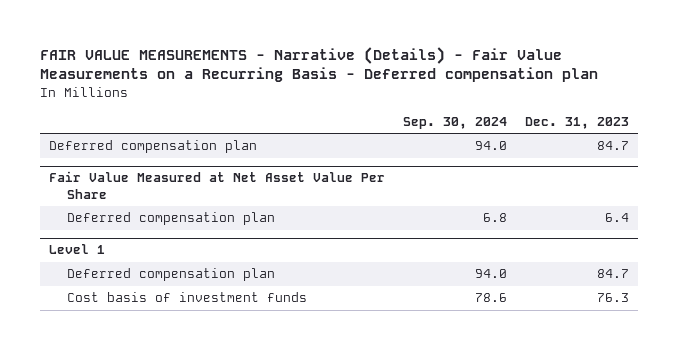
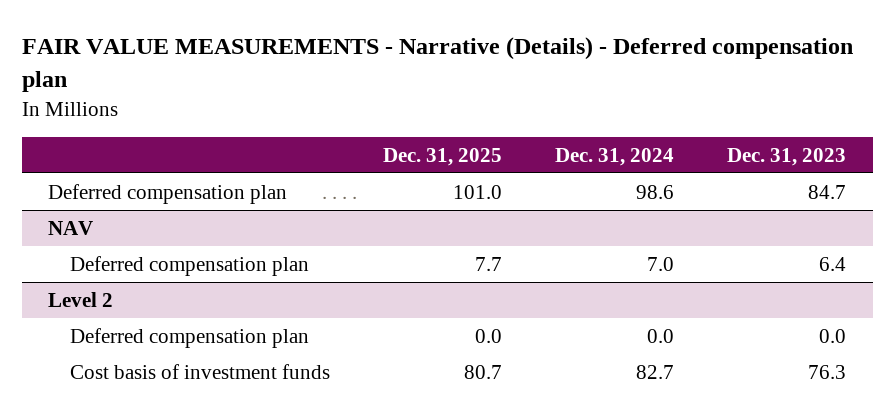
- FAIR VALUE MEASUREMENTS - Narrative (Details) - Fair Value Measurements on a Recurring Basis - Deferred compensation plan
+ FAIR VALUE MEASUREMENTS - Narrative (Details) - Deferred compensation plan
- | Sep. 30, 2024 | Dec. 31, 2023
+ | Dec. 31, 2025 | Dec. 31, 2024 | Dec. 31, 2023
- Fair Value Measured at Net Asset Value Per Share
+ NAV
- Level 1
- Deferred compensation plan | 94.0 | 84.7
+ Level 2
+ Deferred compensation plan | 0.0 | 0.0 | 0.0

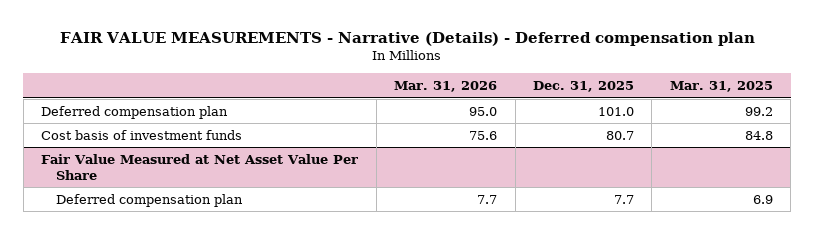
- | Dec. 31, 2025 | Dec. 31, 2024 | Dec. 31, 2023
+ | Mar. 31, 2026 | Dec. 31, 2025 | Mar. 31, 2025
- NAV
- Deferred compensation plan | 7.7 | 7.0 | 6.4
- Level 2
- Deferred compensation plan | 0.0 | 0.0 | 0.0
+ Fair Value Measured at Net Asset Value Per Share
+ Deferred compensation plan | 7.7 | 7.7 | 6.9

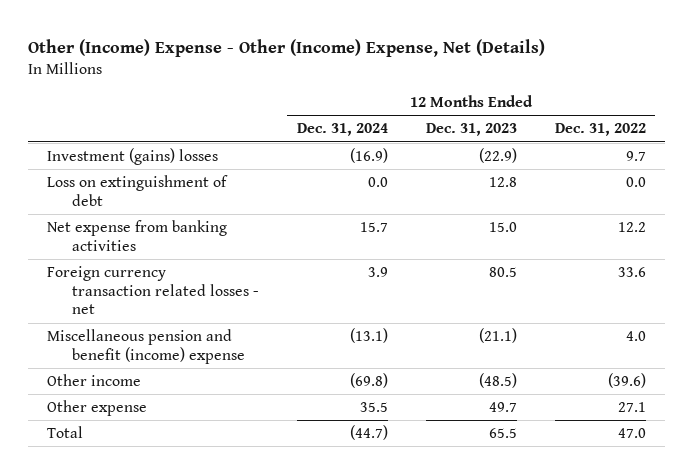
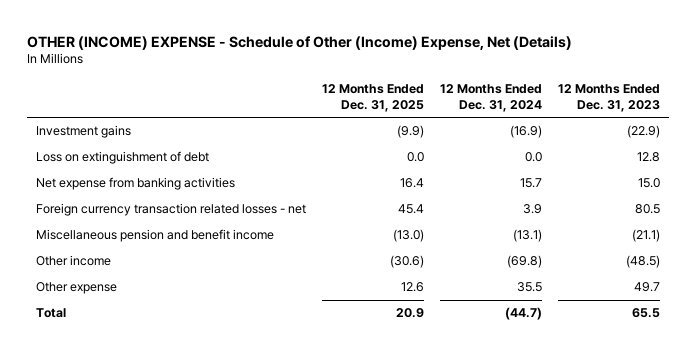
- Other (Income) Expense - Other (Income) Expense, Net (Details)
+ OTHER (INCOME) EXPENSE - Schedule of Other (Income) Expense, Net (Details)
- | 12 Months Ended Dec. 31, 2024 | 12 Months Ended Dec. 31, 2023 | 12 Months Ended Dec. 31, 2022
+ | 12 Months Ended Dec. 31, 2025 | 12 Months Ended Dec. 31, 2024 | 12 Months Ended Dec. 31, 2023
- Investment (gains) losses | (16.9) | (22.9) | 9.7
+ Investment gains | (9.9) | (16.9) | (22.9)
- Miscellaneous pension and benefit (income) expense | (13.1) | (21.1) | 4.0
+ Miscellaneous pension and benefit income | (13.0) | (13.1) | (21.1)

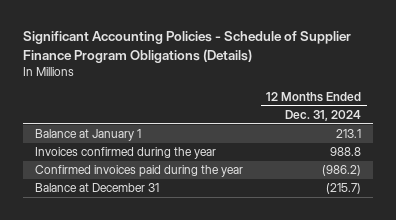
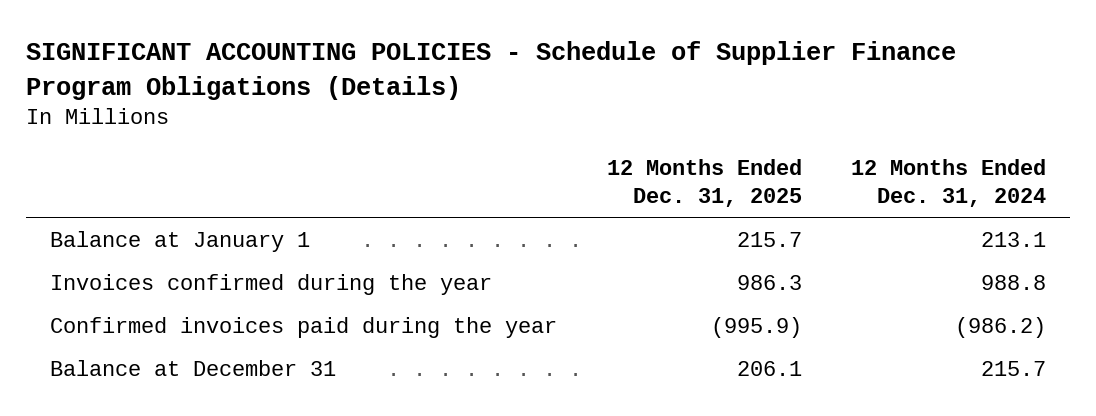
- Significant Accounting Policies - Schedule of Supplier Finance Program Obligations (Details)
+ SIGNIFICANT ACCOUNTING POLICIES - Schedule of Supplier Finance Program Obligations (Details)
- | 12 Months Ended Dec. 31, 2024
+ | 12 Months Ended Dec. 31, 2025 | 12 Months Ended Dec. 31, 2024
- Balance at December 31 | (215.7)
+ Balance at December 31 | 206.1 | 215.7

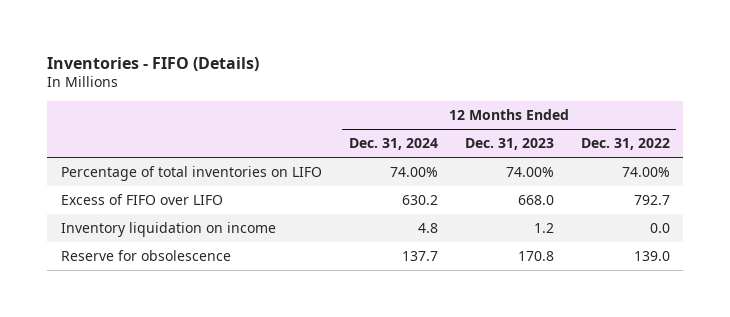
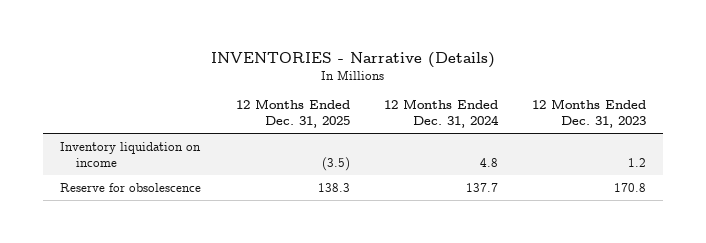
- Inventories - FIFO (Details)
+ INVENTORIES - Narrative (Details)
- | 12 Months Ended Dec. 31, 2024 | 12 Months Ended Dec. 31, 2023 | 12 Months Ended Dec. 31, 2022
+ | 12 Months Ended Dec. 31, 2025 | 12 Months Ended Dec. 31, 2024 | 12 Months Ended Dec. 31, 2023
- Percentage of total inventories on LIFO | 74.00% | 74.00% | 74.00%
- Excess of FIFO over LIFO | 630.2 | 668.0 | 792.7

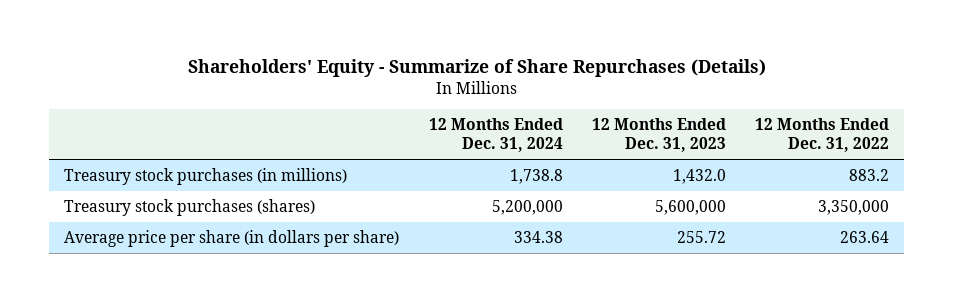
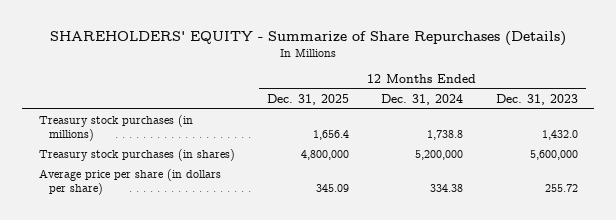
- Shareholders' Equity - Summarize of Share Repurchases (Details)
+ SHAREHOLDERS' EQUITY - Summarize of Share Repurchases (Details)
- | 12 Months Ended Dec. 31, 2024 | 12 Months Ended Dec. 31, 2023 | 12 Months Ended Dec. 31, 2022
+ | 12 Months Ended Dec. 31, 2025 | 12 Months Ended Dec. 31, 2024 | 12 Months Ended Dec. 31, 2023
- Treasury stock purchases (shares) | 5,200,000 | 5,600,000 | 3,350,000
+ Treasury stock purchases (in shares) | 4,800,000 | 5,200,000 | 5,600,000

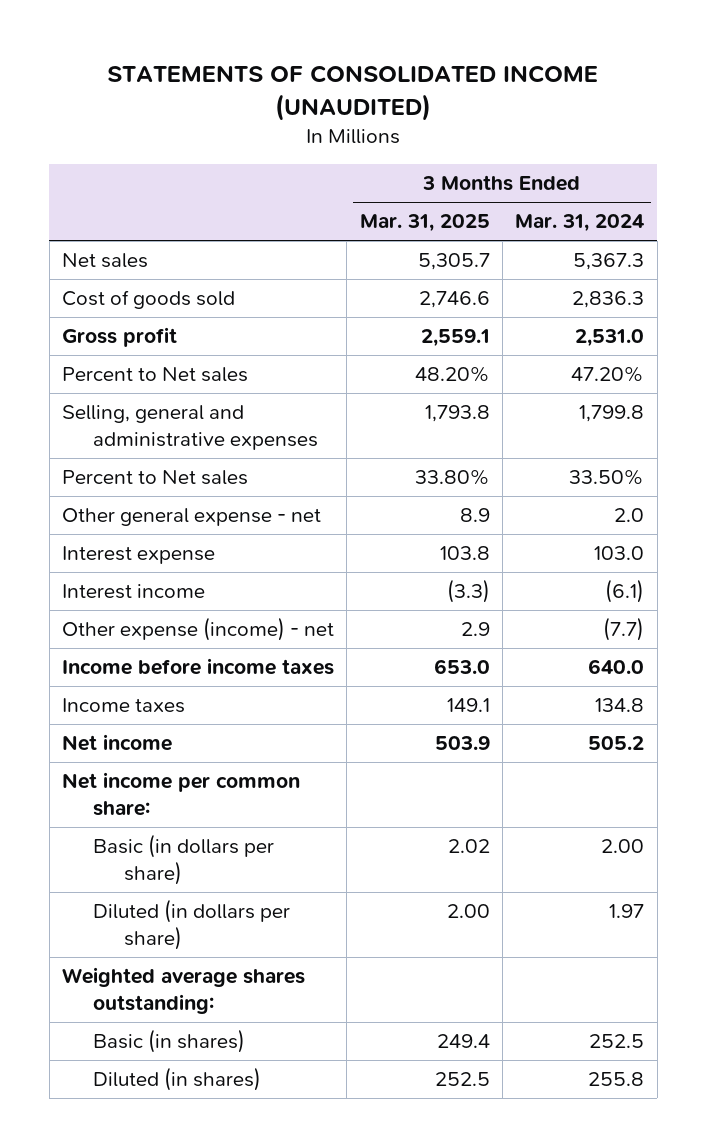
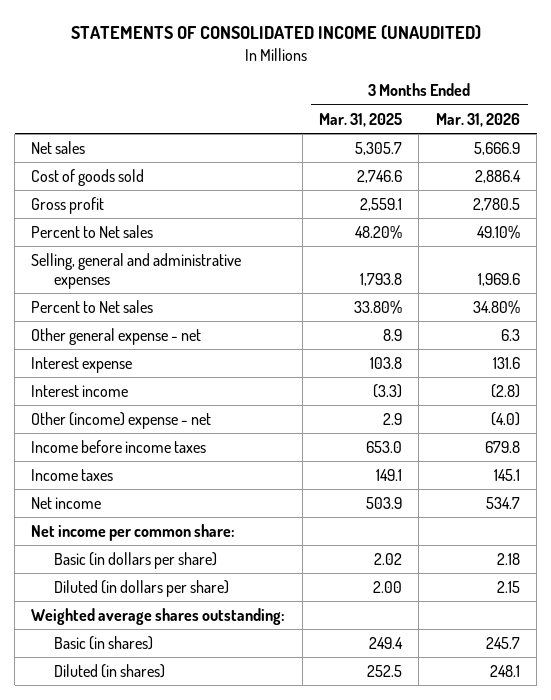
- | 3 Months Ended Mar. 31, 2025 | 3 Months Ended Mar. 31, 2024
+ | 3 Months Ended Mar. 31, 2025 | 3 Months Ended Mar. 31, 2026
- Other expense (income) - net | 2.9 | (7.7)
+ Other (income) expense - net | 2.9 | (4.0)

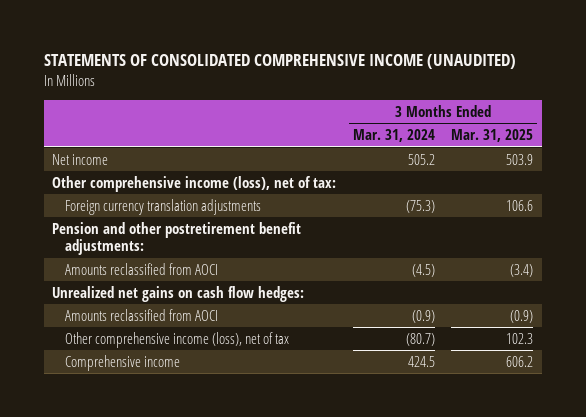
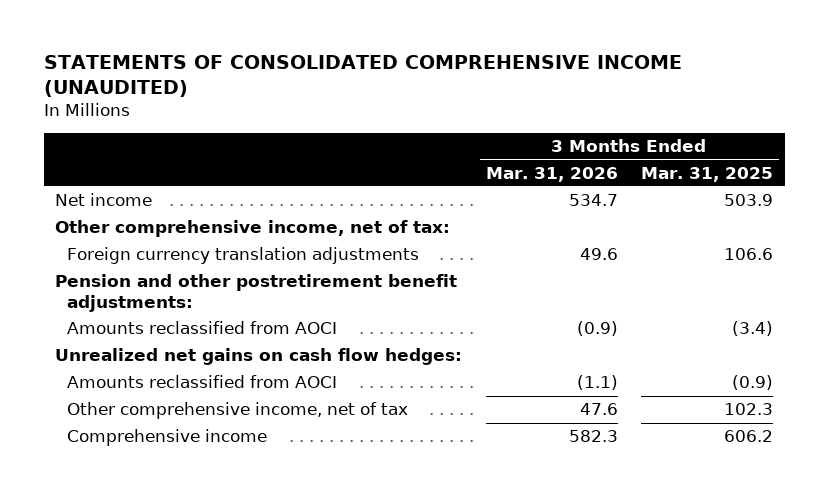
- | 3 Months Ended Mar. 31, 2024 | 3 Months Ended Mar. 31, 2025
+ | 3 Months Ended Mar. 31, 2026 | 3 Months Ended Mar. 31, 2025
- Other comprehensive income (loss), net of tax:
+ Other comprehensive income, net of tax:
- Other comprehensive income (loss), net of tax | (80.7) | 102.3
+ Other comprehensive income, net of tax | 47.6 | 102.3

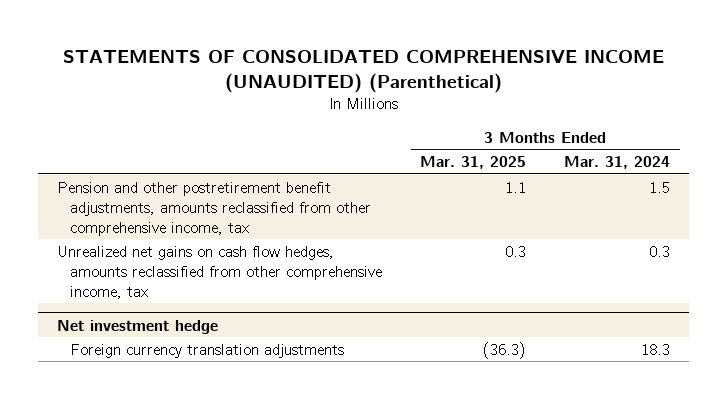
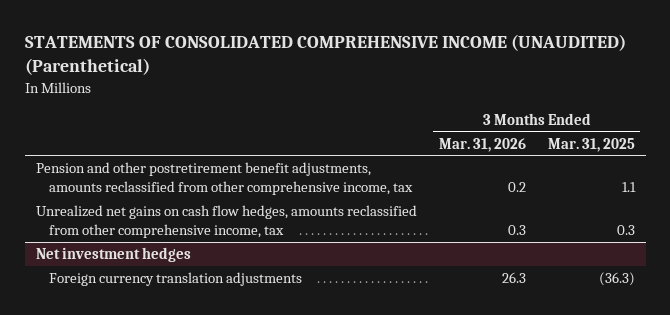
- | 3 Months Ended Mar. 31, 2025 | 3 Months Ended Mar. 31, 2024
+ | 3 Months Ended Mar. 31, 2026 | 3 Months Ended Mar. 31, 2025
- Net investment hedge
+ Net investment hedges

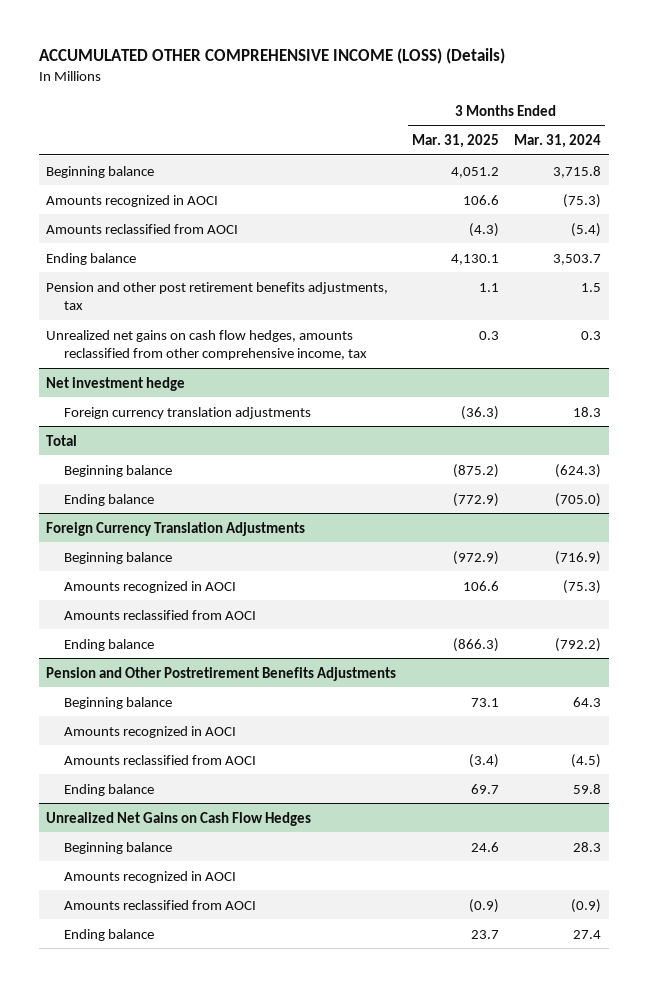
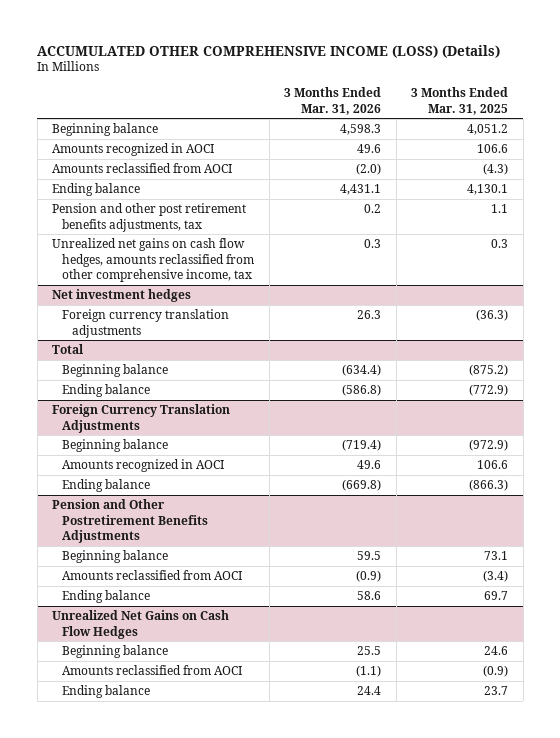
- | 3 Months Ended Mar. 31, 2025 | 3 Months Ended Mar. 31, 2024
+ | 3 Months Ended Mar. 31, 2026 | 3 Months Ended Mar. 31, 2025
- Net investment hedge
+ Net investment hedges
@ Foreign Currency Translation Adjustments
- Amounts reclassified from AOCI
@ Pension and Other Postretirement Benefits Adjustments
- Amounts recognized in AOCI
@ Unrealized Net Gains on Cash Flow Hedges
- Amounts recognized in AOCI

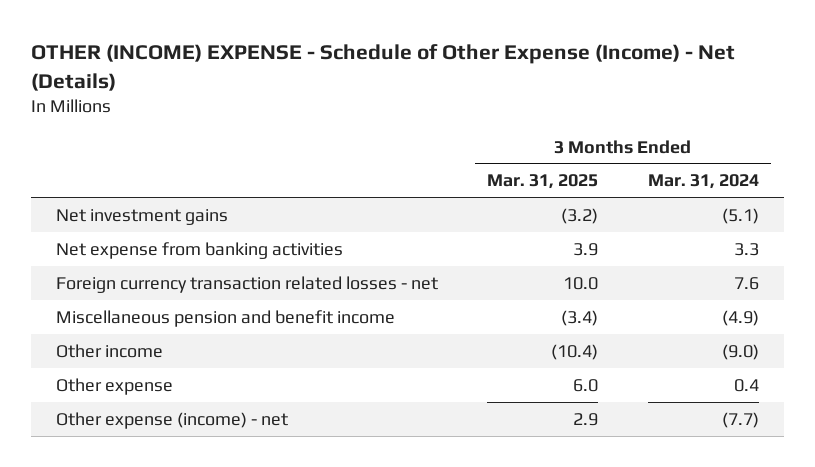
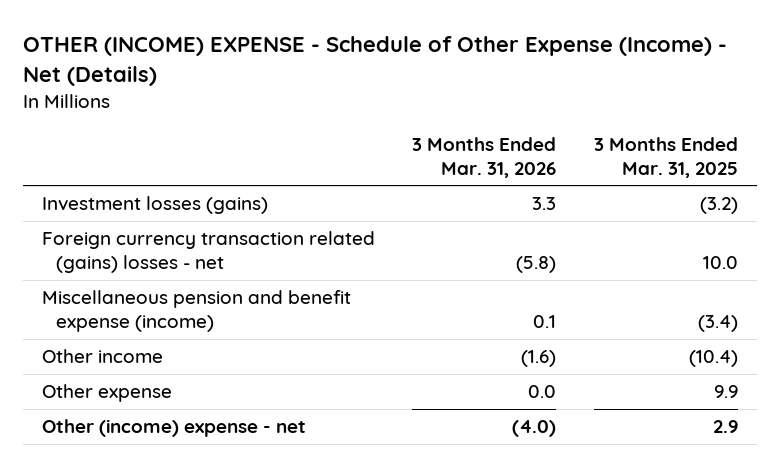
- | 3 Months Ended Mar. 31, 2025 | 3 Months Ended Mar. 31, 2024
+ | 3 Months Ended Mar. 31, 2026 | 3 Months Ended Mar. 31, 2025
- Net investment gains | (3.2) | (5.1)
- Net expense from banking activities | 3.9 | 3.3
- Foreign currency transaction related losses - net | 10.0 | 7.6
- Miscellaneous pension and benefit income | (3.4) | (4.9)
+ Investment losses (gains) | 3.3 | (3.2)
+ Foreign currency transaction related (gains) losses - net | (5.8) | 10.0
+ Miscellaneous pension and benefit expense (income) | 0.1 | (3.4)
- Other expense | 6.0 | 0.4
- Other expense (income) - net | 2.9 | (7.7)
+ Other expense | 0.0 | 9.9
+ Other (income) expense - net | (4.0) | 2.9

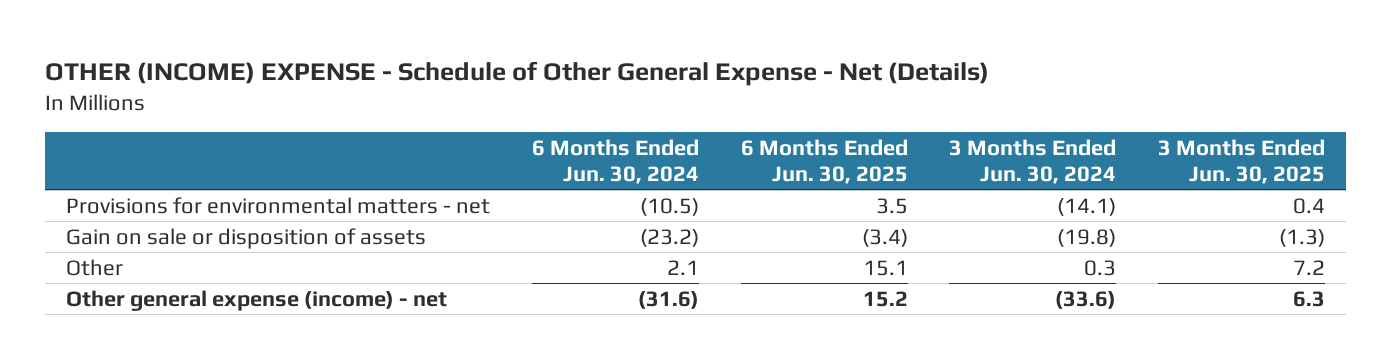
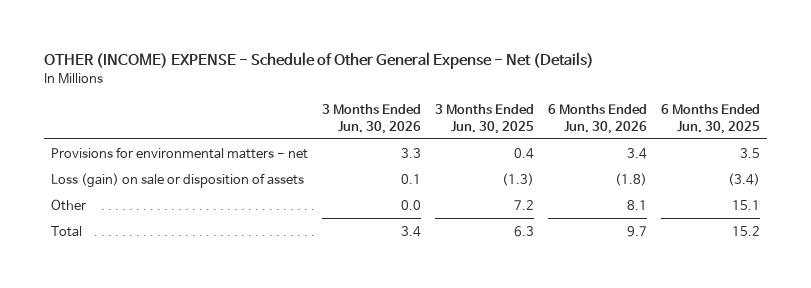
- | 6 Months Ended Jun. 30, 2024 | 6 Months Ended Jun. 30, 2025 | 3 Months Ended Jun. 30, 2024 | 3 Months Ended Jun. 30, 2025
+ | 3 Months Ended Jun. 30, 2026 | 3 Months Ended Jun. 30, 2025 | 6 Months Ended Jun. 30, 2026 | 6 Months Ended Jun. 30, 2025
- Gain on sale or disposition of assets | (23.2) | (3.4) | (19.8) | (1.3)
+ Loss (gain) on sale or disposition of assets | 0.1 | (1.3) | (1.8) | (3.4)
- Other general expense (income) - net | (31.6) | 15.2 | (33.6) | 6.3
+ Total | 3.4 | 6.3 | 9.7 | 15.2

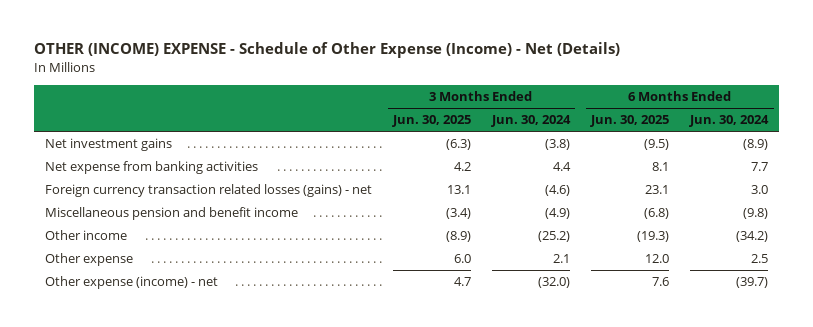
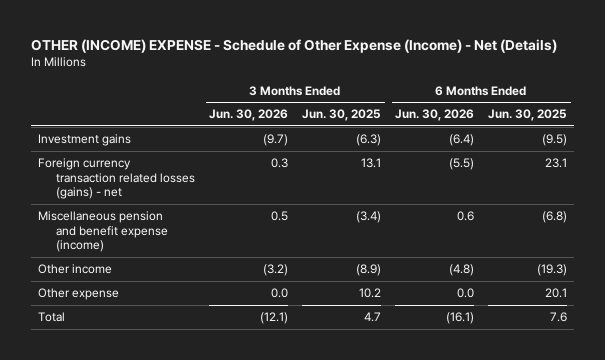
- | 3 Months Ended Jun. 30, 2025 | 3 Months Ended Jun. 30, 2024 | 6 Months Ended Jun. 30, 2025 | 6 Months Ended Jun. 30, 2024
+ | 3 Months Ended Jun. 30, 2026 | 3 Months Ended Jun. 30, 2025 | 6 Months Ended Jun. 30, 2026 | 6 Months Ended Jun. 30, 2025
- Net investment gains | (6.3) | (3.8) | (9.5) | (8.9)
- Net expense from banking activities | 4.2 | 4.4 | 8.1 | 7.7
+ Investment gains | (9.7) | (6.3) | (6.4) | (9.5)
- Miscellaneous pension and benefit income | (3.4) | (4.9) | (6.8) | (9.8)
+ Miscellaneous pension and benefit expense (income) | 0.5 | (3.4) | 0.6 | (6.8)
- Other expense | 6.0 | 2.1 | 12.0 | 2.5
- Other expense (income) - net | 4.7 | (32.0) | 7.6 | (39.7)
+ Other expense | 0.0 | 10.2 | 0.0 | 20.1
+ Total | (12.1) | 4.7 | (16.1) | 7.6

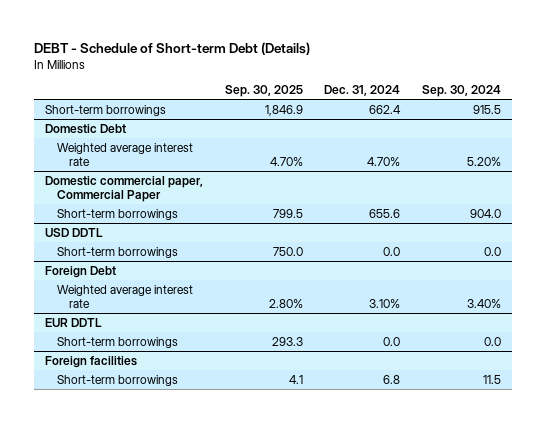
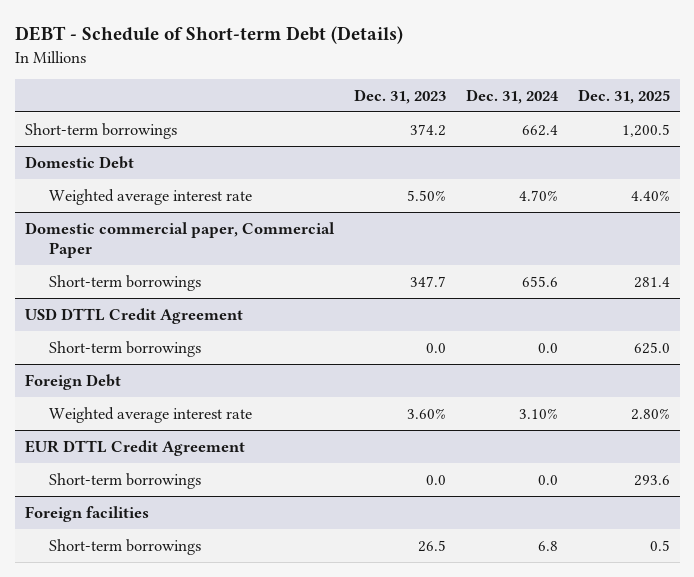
- | Sep. 30, 2025 | Dec. 31, 2024 | Sep. 30, 2024
+ | Dec. 31, 2023 | Dec. 31, 2024 | Dec. 31, 2025
- USD DDTL
+ USD DTTL Credit Agreement
- EUR DDTL
+ EUR DTTL Credit Agreement

